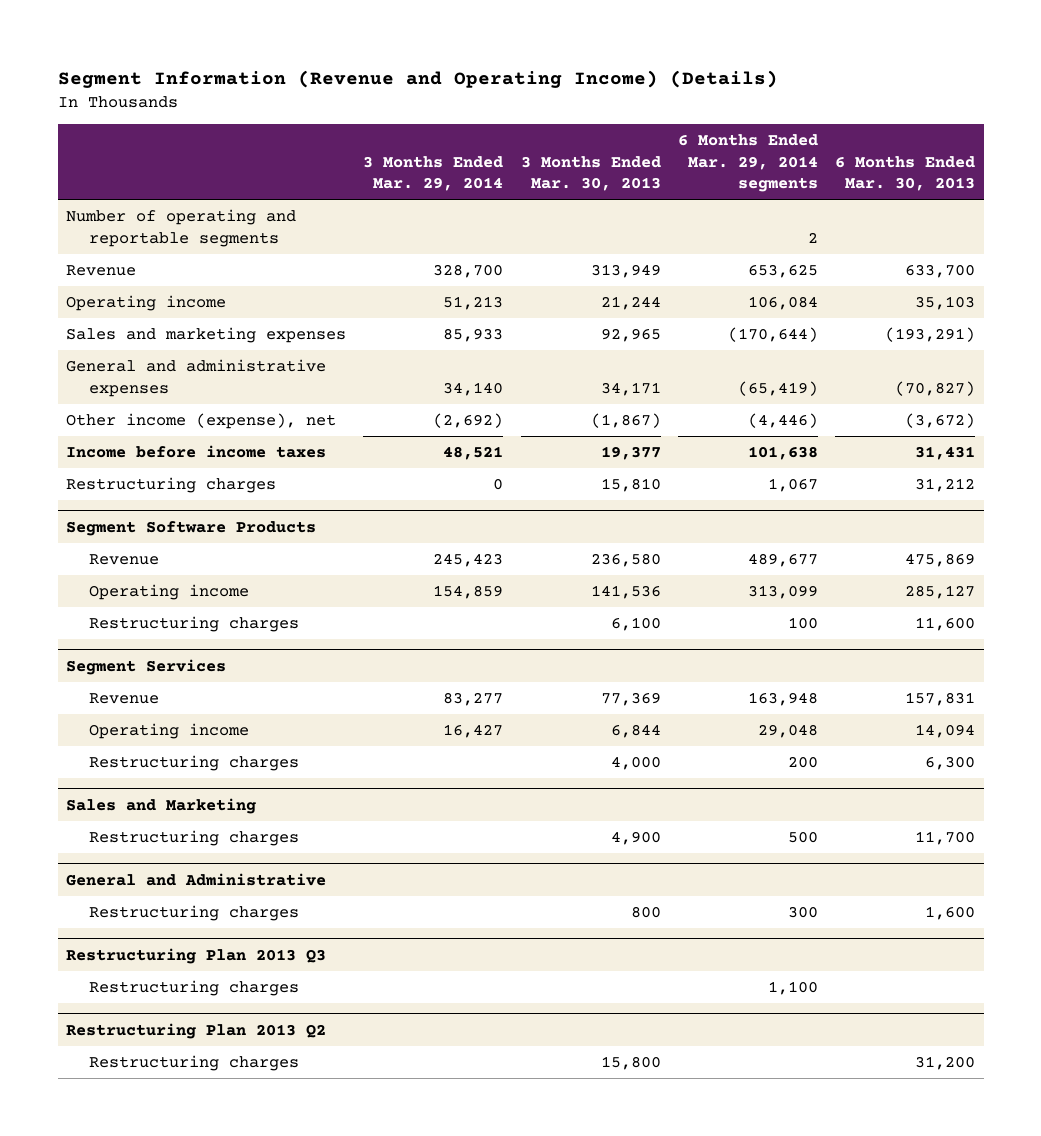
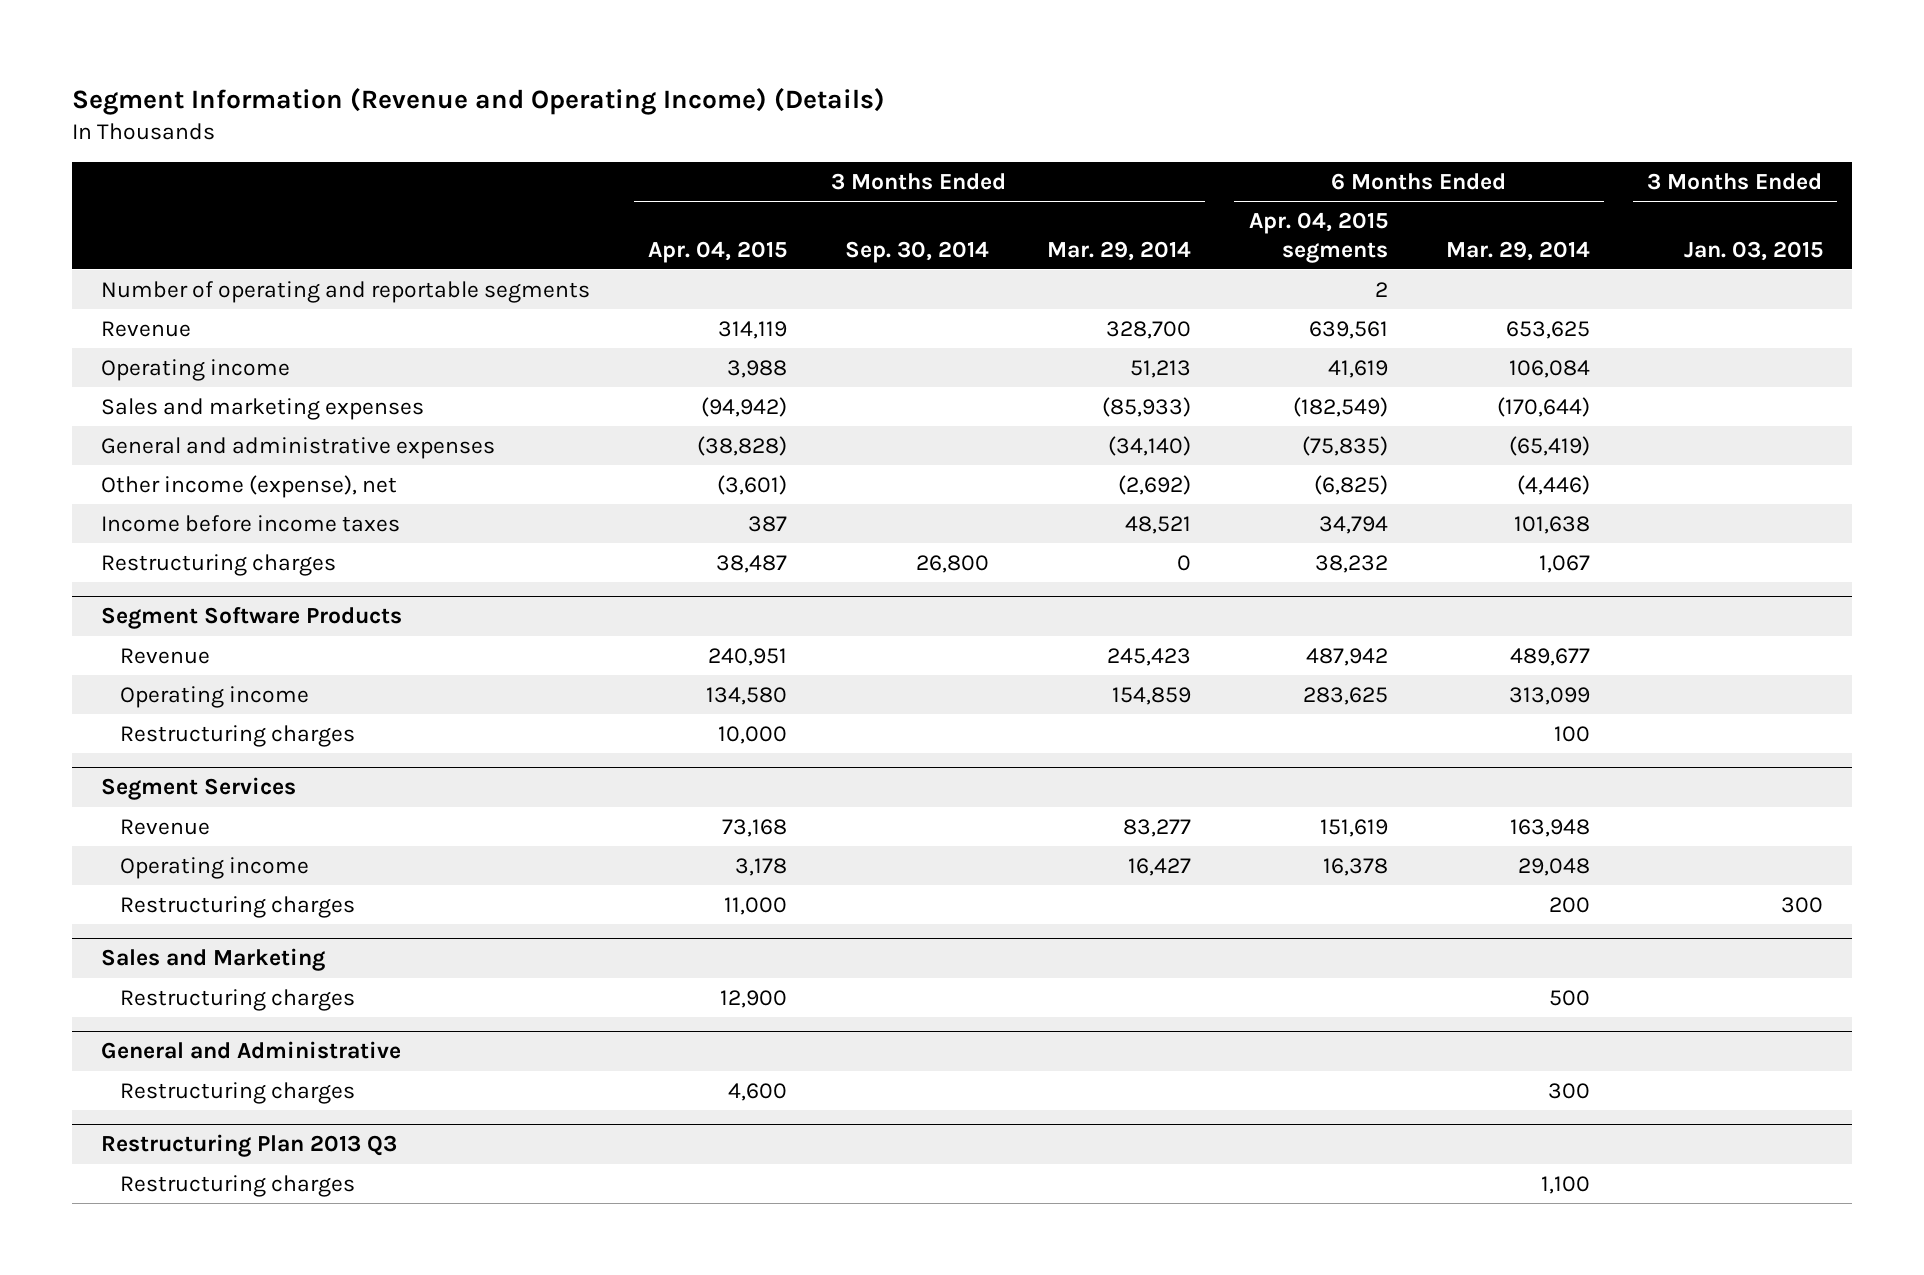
- | 3 Months Ended Mar. 29, 2014 | 3 Months Ended Mar. 30, 2013 | 6 Months Ended Mar. 29, 2014 segments | 6 Months Ended Mar. 30, 2013
+ | 3 Months Ended Apr. 04, 2015 | 3 Months Ended Sep. 30, 2014 | 3 Months Ended Mar. 29, 2014 | 6 Months Ended Apr. 04, 2015 segments | 6 Months Ended Mar. 29, 2014 | 3 Months Ended Jan. 03, 2015
- Sales and marketing expenses | 85,933 | 92,965 | (170,644) | (193,291)
- General and administrative expenses | 34,140 | 34,171 | (65,419) | (70,827)
+ Sales and marketing expenses | (94,942) | | (85,933) | (182,549) | (170,644) |
+ General and administrative expenses | (38,828) | | (34,140) | (75,835) | (65,419) |
- Restructuring Plan 2013 Q2
- Restructuring charges | | 15,800 | | 31,200

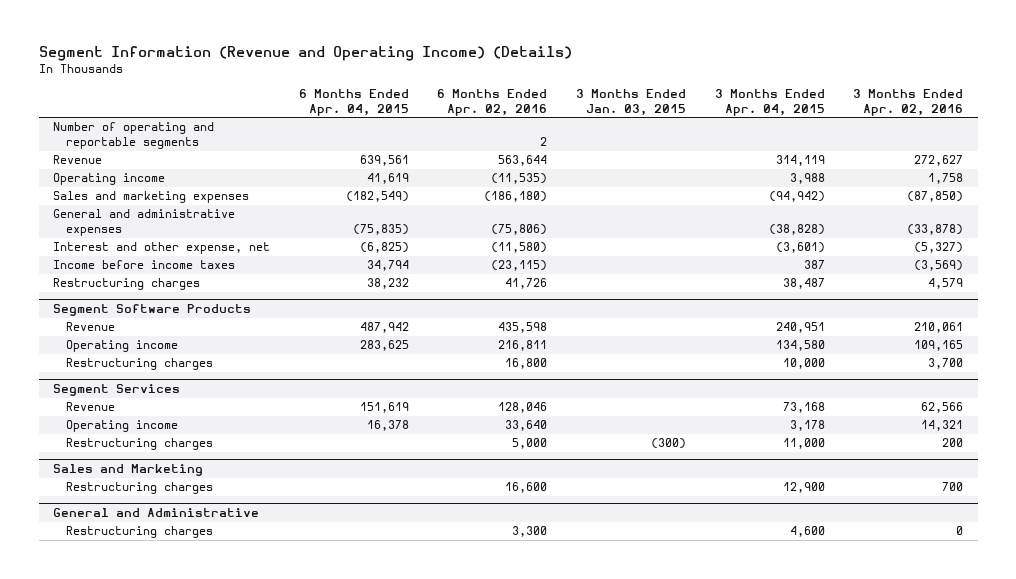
- | 3 Months Ended Apr. 04, 2015 | 3 Months Ended Sep. 30, 2014 | 3 Months Ended Mar. 29, 2014 | 6 Months Ended Apr. 04, 2015 segments | 6 Months Ended Mar. 29, 2014 | 3 Months Ended Jan. 03, 2015
+ | 6 Months Ended Apr. 04, 2015 | 6 Months Ended Apr. 02, 2016 | 3 Months Ended Jan. 03, 2015 | 3 Months Ended Apr. 04, 2015 | 3 Months Ended Apr. 02, 2016
- Other income (expense), net | (3,601) | | (2,692) | (6,825) | (4,446) |
+ Interest and other expense, net | (6,825) | (11,580) | | (3,601) | (5,327)
@ Segment Services
- Restructuring charges | 11,000 | | | | 200 | 300
+ Restructuring charges | | 5,000 | (300) | 11,000 | 200
- Restructuring Plan 2013 Q3
- Restructuring charges | | | | | 1,100 |

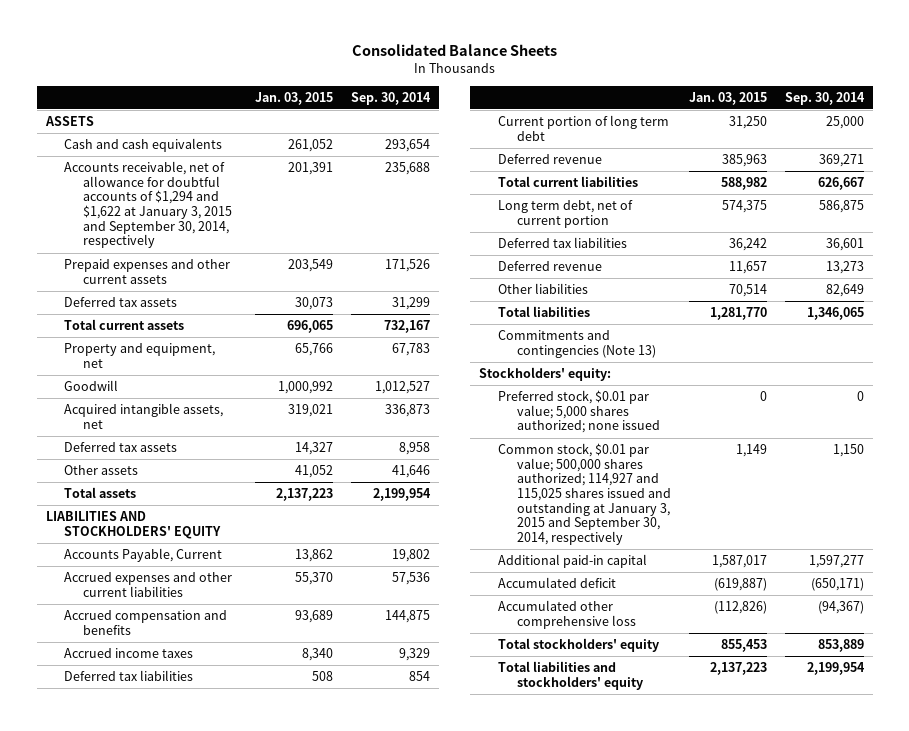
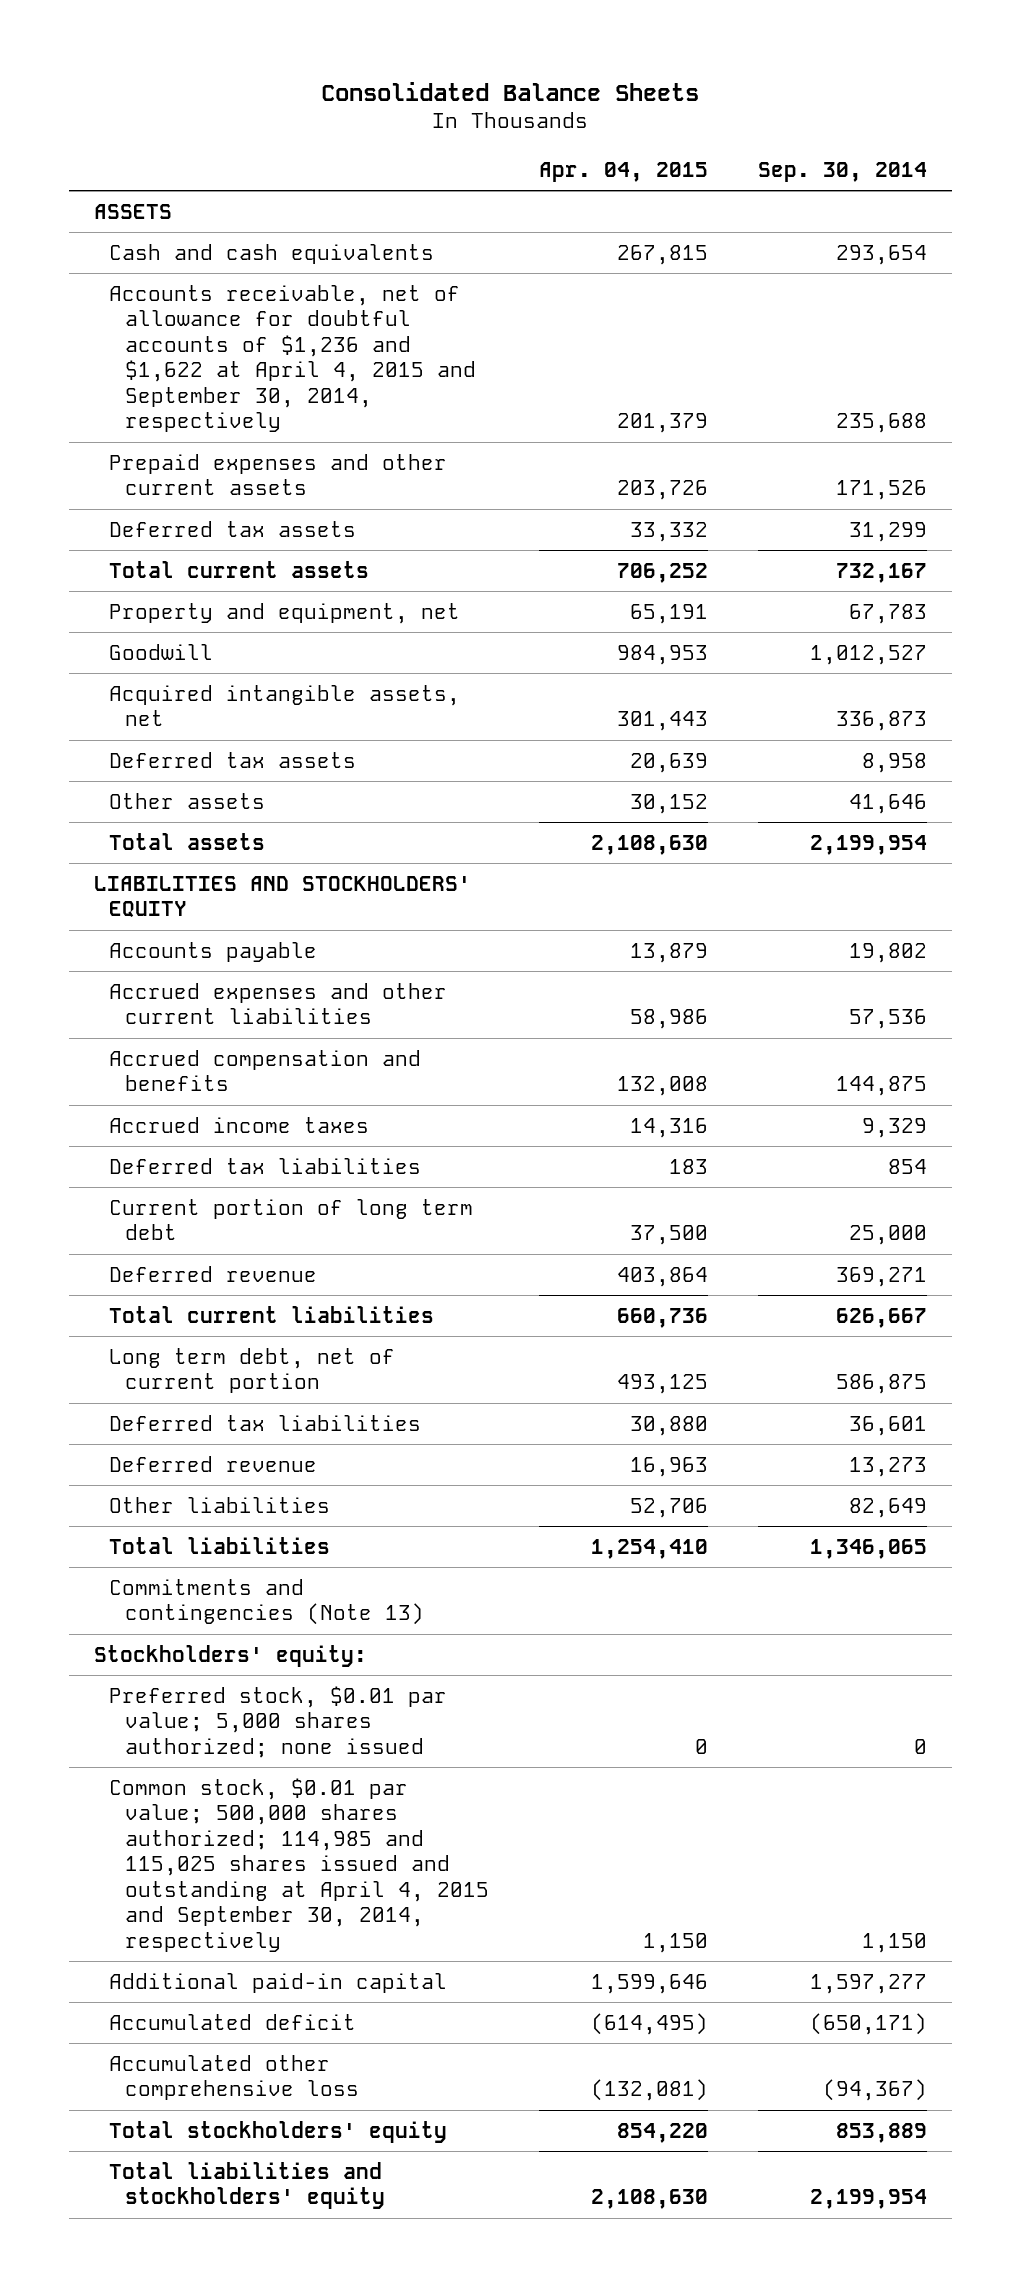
- | Jan. 03, 2015 | Sep. 30, 2014
+ | Apr. 04, 2015 | Sep. 30, 2014
- Accounts receivable, net of allowance for doubtful accounts of $1,294 and $1,622 at January 3, 2015 and September 30, 2014, respectively | 201,391 | 235,688
+ Accounts receivable, net of allowance for doubtful accounts of $1,236 and $1,622 at April 4, 2015 and September 30, 2014, respectively | 201,379 | 235,688
- Accounts Payable, Current | 13,862 | 19,802
+ Accounts payable | 13,879 | 19,802
- Common stock, $0.01 par value; 500,000 shares authorized; 114,927 and 115,025 shares issued and outstanding at January 3, 2015 and September 30, 2014, respectively | 1,149 | 1,150
+ Common stock, $0.01 par value; 500,000 shares authorized; 114,985 and 115,025 shares issued and outstanding at April 4, 2015 and September 30, 2014, respectively | 1,150 | 1,150

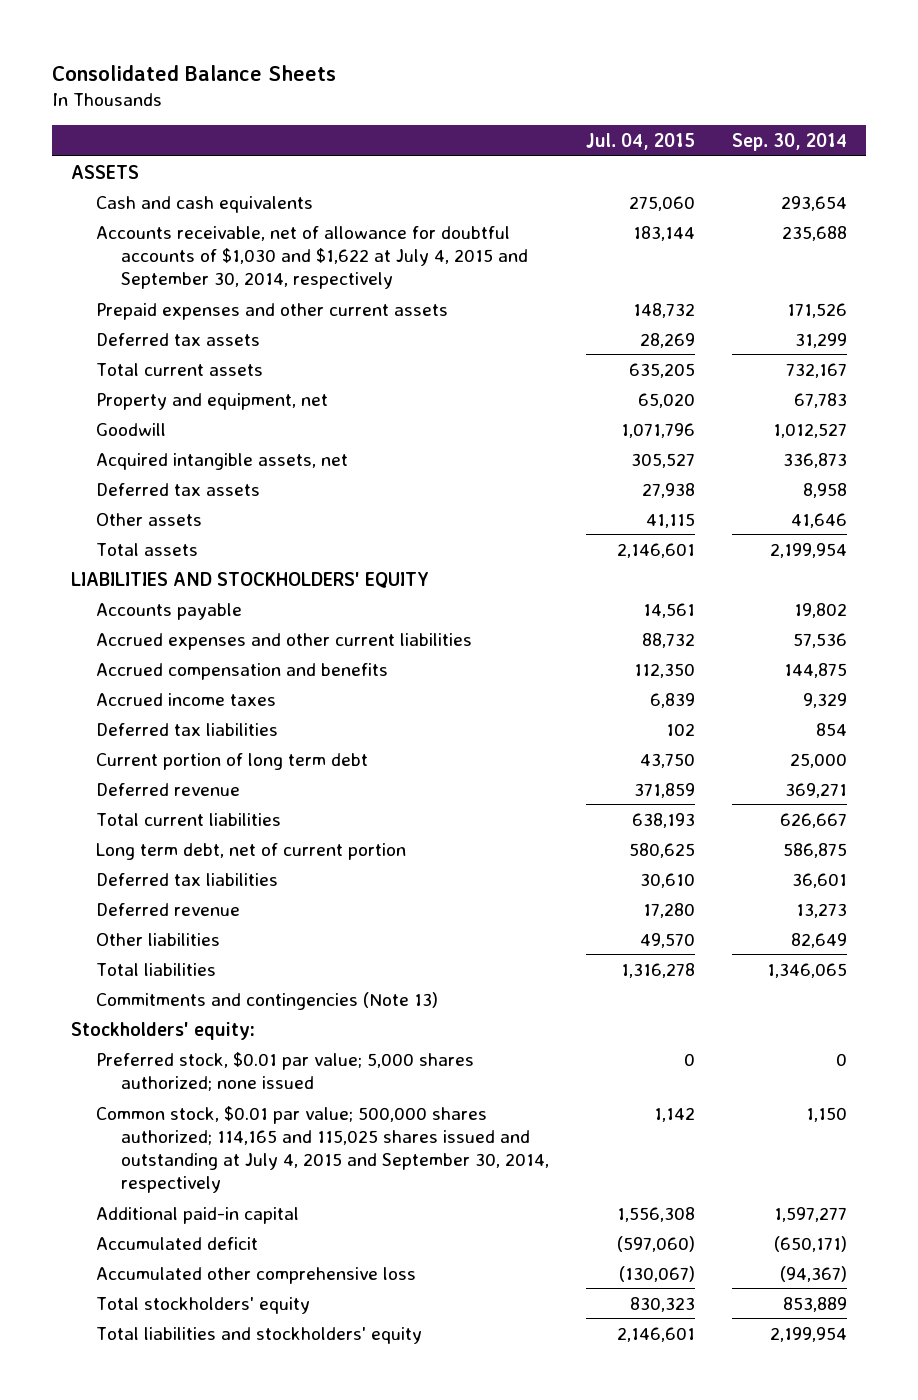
- | Apr. 04, 2015 | Sep. 30, 2014
+ | Jul. 04, 2015 | Sep. 30, 2014
- Accounts receivable, net of allowance for doubtful accounts of $1,236 and $1,622 at April 4, 2015 and September 30, 2014, respectively | 201,379 | 235,688
+ Accounts receivable, net of allowance for doubtful accounts of $1,030 and $1,622 at July 4, 2015 and September 30, 2014, respectively | 183,144 | 235,688
- Common stock, $0.01 par value; 500,000 shares authorized; 114,985 and 115,025 shares issued and outstanding at April 4, 2015 and September 30, 2014, respectively | 1,150 | 1,150
+ Common stock, $0.01 par value; 500,000 shares authorized; 114,165 and 115,025 shares issued and outstanding at July 4, 2015 and September 30, 2014, respectively | 1,142 | 1,150

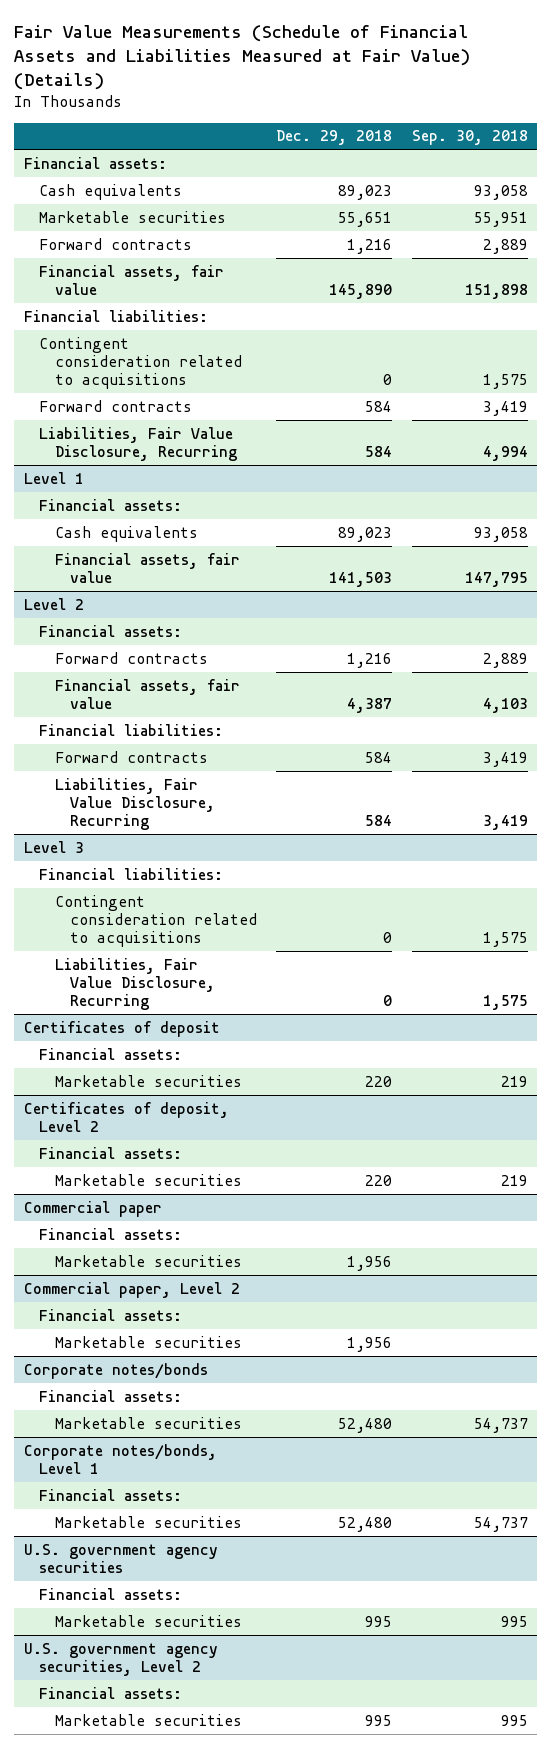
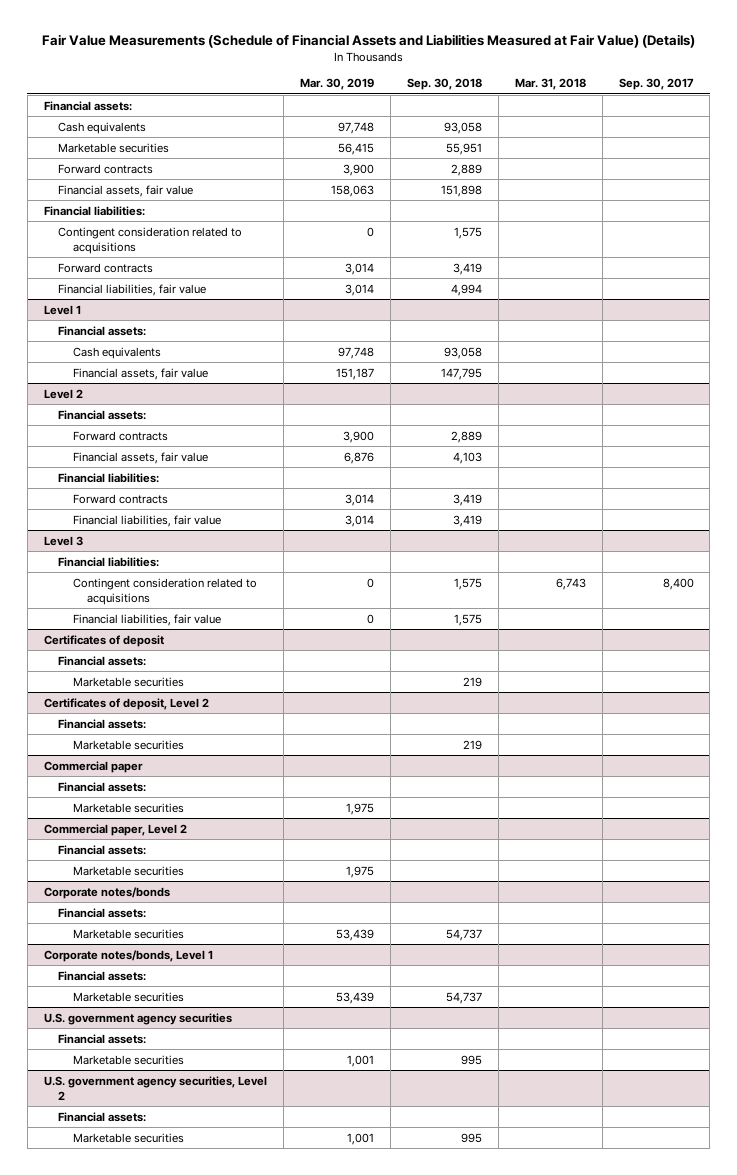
- | Dec. 29, 2018 | Sep. 30, 2018
+ | Mar. 30, 2019 | Sep. 30, 2018 | Mar. 31, 2018 | Sep. 30, 2017
- Liabilities, Fair Value Disclosure, Recurring | 584 | 4,994
+ Financial liabilities, fair value | 3,014 | 4,994 | |
@ Level 2
- Liabilities, Fair Value Disclosure, Recurring | 584 | 3,419
+ Financial liabilities, fair value | 3,014 | 3,419 | |
@ Level 3
- Liabilities, Fair Value Disclosure, Recurring | 0 | 1,575
+ Financial liabilities, fair value | 0 | 1,575 | |

